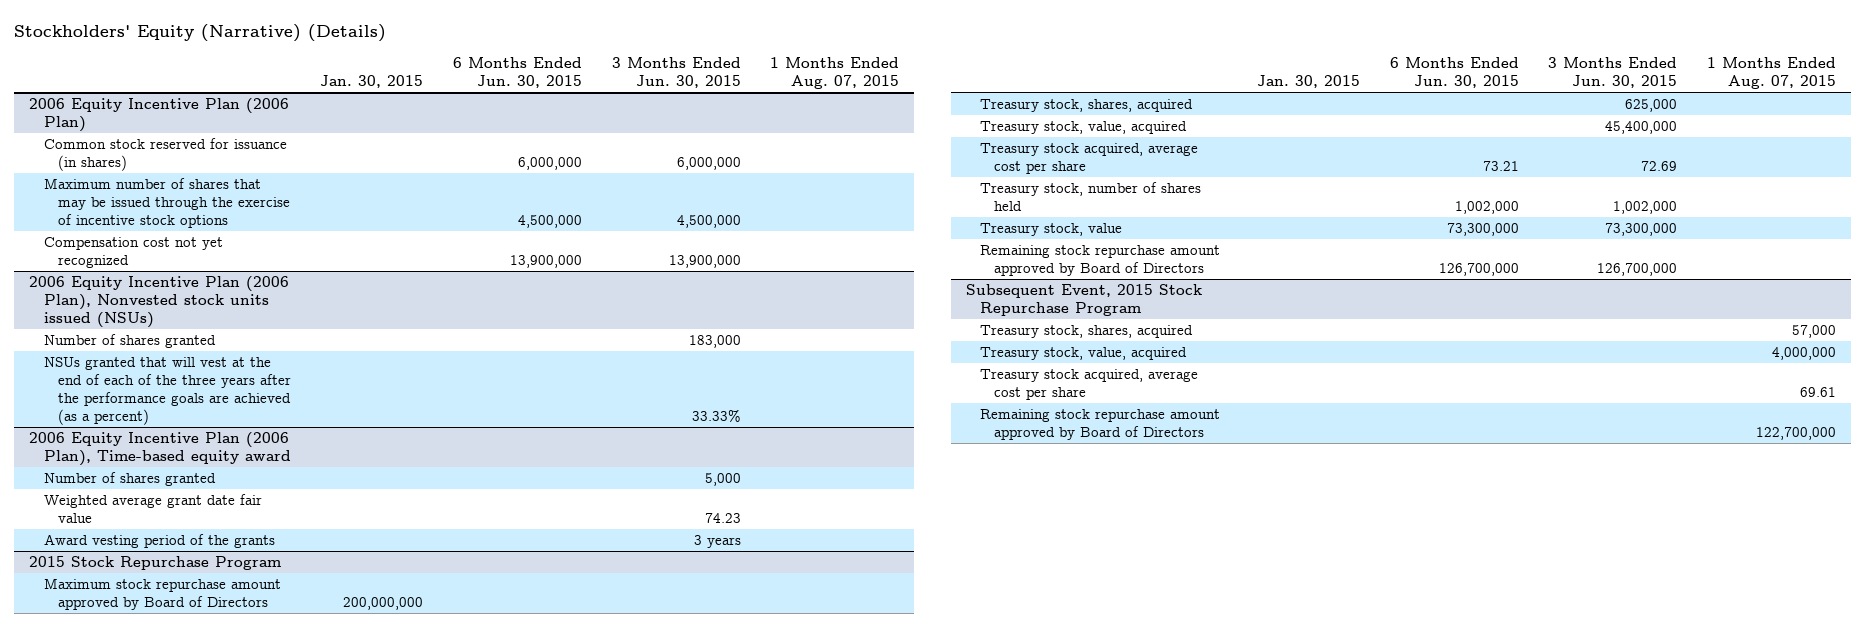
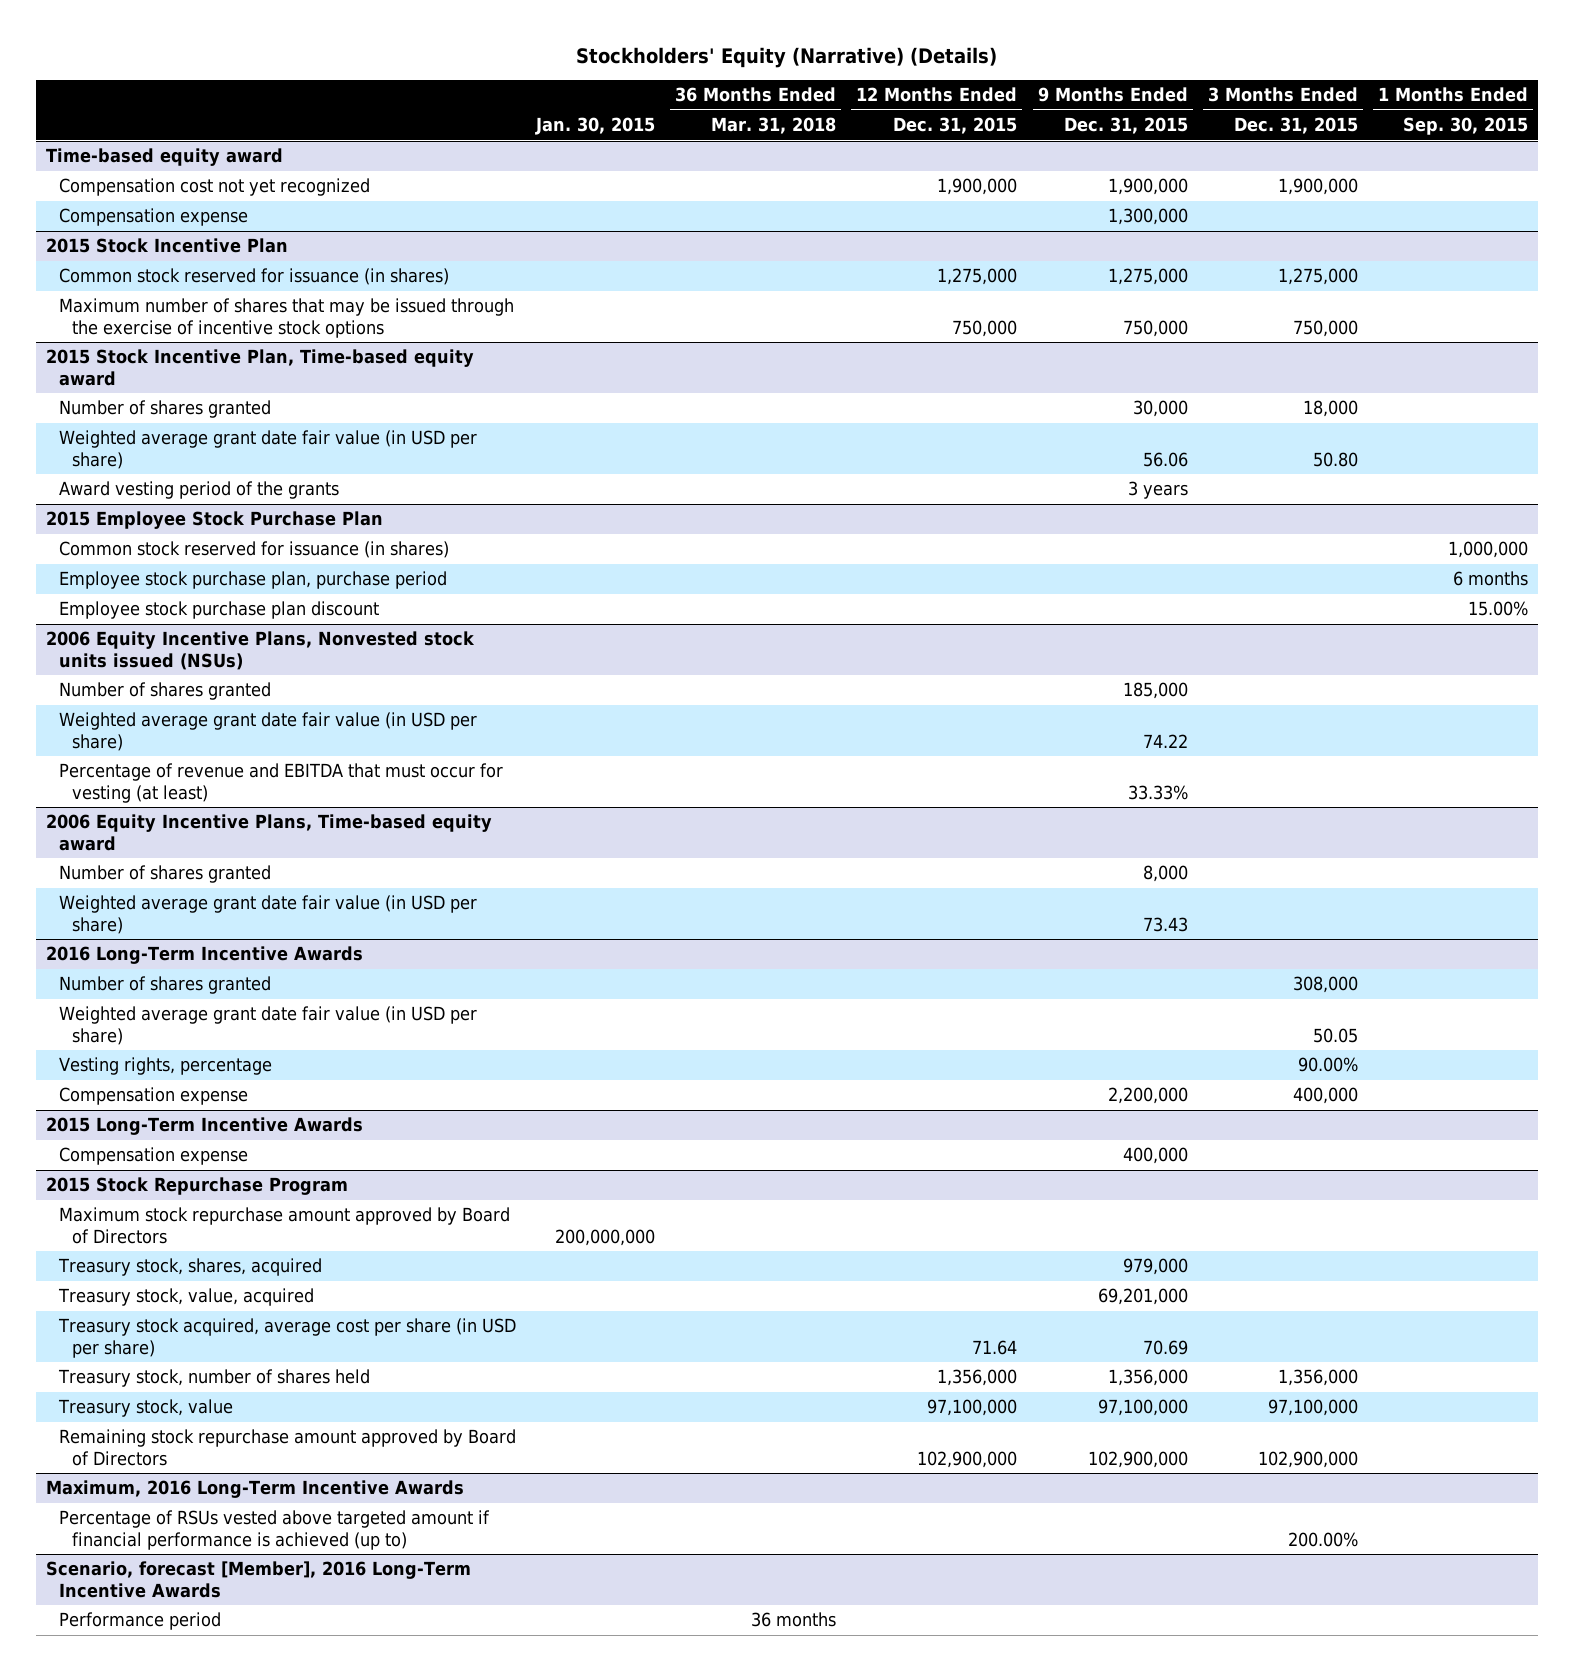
- | Jan. 30, 2015 | 6 Months Ended Jun. 30, 2015 | 3 Months Ended Jun. 30, 2015 | 1 Months Ended Aug. 07, 2015
+ | Jan. 30, 2015 | 36 Months Ended Mar. 31, 2018 | 12 Months Ended Dec. 31, 2015 | 9 Months Ended Dec. 31, 2015 | 3 Months Ended Dec. 31, 2015 | 1 Months Ended Sep. 30, 2015
- 2006 Equity Incentive Plan (2006 Plan)
- Common stock reserved for issuance (in shares) | | 6,000,000 | 6,000,000 |
- Maximum number of shares that may be issued through the exercise of incentive stock options | | 4,500,000 | 4,500,000 |
- Compensation cost not yet recognized | | 13,900,000 | 13,900,000 |
- 2006 Equity Incentive Plan (2006 Plan), Nonvested stock units issued (NSUs)
+ Time-based equity award
+ Compensation cost not yet recognized | | | 1,900,000 | 1,900,000 | 1,900,000 |
+ Compensation expense | | | | 1,300,000 | |
+ 2015 Stock Incentive Plan
+ Common stock reserved for issuance (in shares) | | | 1,275,000 | 1,275,000 | 1,275,000 |
+ Maximum number of shares that may be issued through the exercise of incentive stock options | | | 750,000 | 750,000 | 750,000 |
+ 2015 Stock Incentive Plan, Time-based equity award
+ Number of shares granted | | | | 30,000 | 18,000 |
+ Weighted average grant date fair value (in USD per share) | | | | 56.06 | 50.80 |
+ Award vesting period of the grants | | | | 3 years | |
+ 2015 Employee Stock Purchase Plan
+ Common stock reserved for issuance (in shares) | | | | | | 1,000,000
+ Employee stock purchase plan, purchase period | | | | | | 6 months
+ Employee stock purchase plan discount | | | | | | 15.00%
+ 2006 Equity Incentive Plans, Nonvested stock units issued (NSUs)
- NSUs granted that will vest at the end of each of the three years after the performance goals are achieved (as a percent) | | | 33.33% |
- 2006 Equity Incentive Plan (2006 Plan), Time-based equity award
+ Weighted average grant date fair value (in USD per share) | | | | 74.22 | |
+ Percentage of revenue and EBITDA that must occur for vesting (at least) | | | | 33.33% | |
+ 2006 Equity Incentive Plans, Time-based equity award
- Weighted average grant date fair value | | | 74.23 |
- Award vesting period of the grants | | | 3 years |
+ Weighted average grant date fair value (in USD per share) | | | | 73.43 | |
+ 2016 Long-Term Incentive Awards
+ Number of shares granted | | | | | 308,000 |
+ Weighted average grant date fair value (in USD per share) | | | | | 50.05 |
+ Vesting rights, percentage | | | | | 90.00% |
+ Compensation expense | | | | 2,200,000 | 400,000 |
+ 2015 Long-Term Incentive Awards
+ Compensation expense | | | | 400,000 | |
@ 2015 Stock Repurchase Program
- Treasury stock acquired, average cost per share | | 73.21 | 72.69 |
+ Treasury stock acquired, average cost per share (in USD per share) | | | 71.64 | 70.69 | |
- Subsequent Event, 2015 Stock Repurchase Program
- Treasury stock, shares, acquired | | | | 57,000
- Treasury stock, value, acquired | | | | 4,000,000
- Treasury stock acquired, average cost per share | | | | 69.61
- Remaining stock repurchase amount approved by Board of Directors | | | | 122,700,000
+ Maximum, 2016 Long-Term Incentive Awards
+ Percentage of RSUs vested above targeted amount if financial performance is achieved (up to) | | | | | 200.00% |
+ Scenario, forecast [Member], 2016 Long-Term Incentive Awards
+ Performance period | | 36 months | | | |

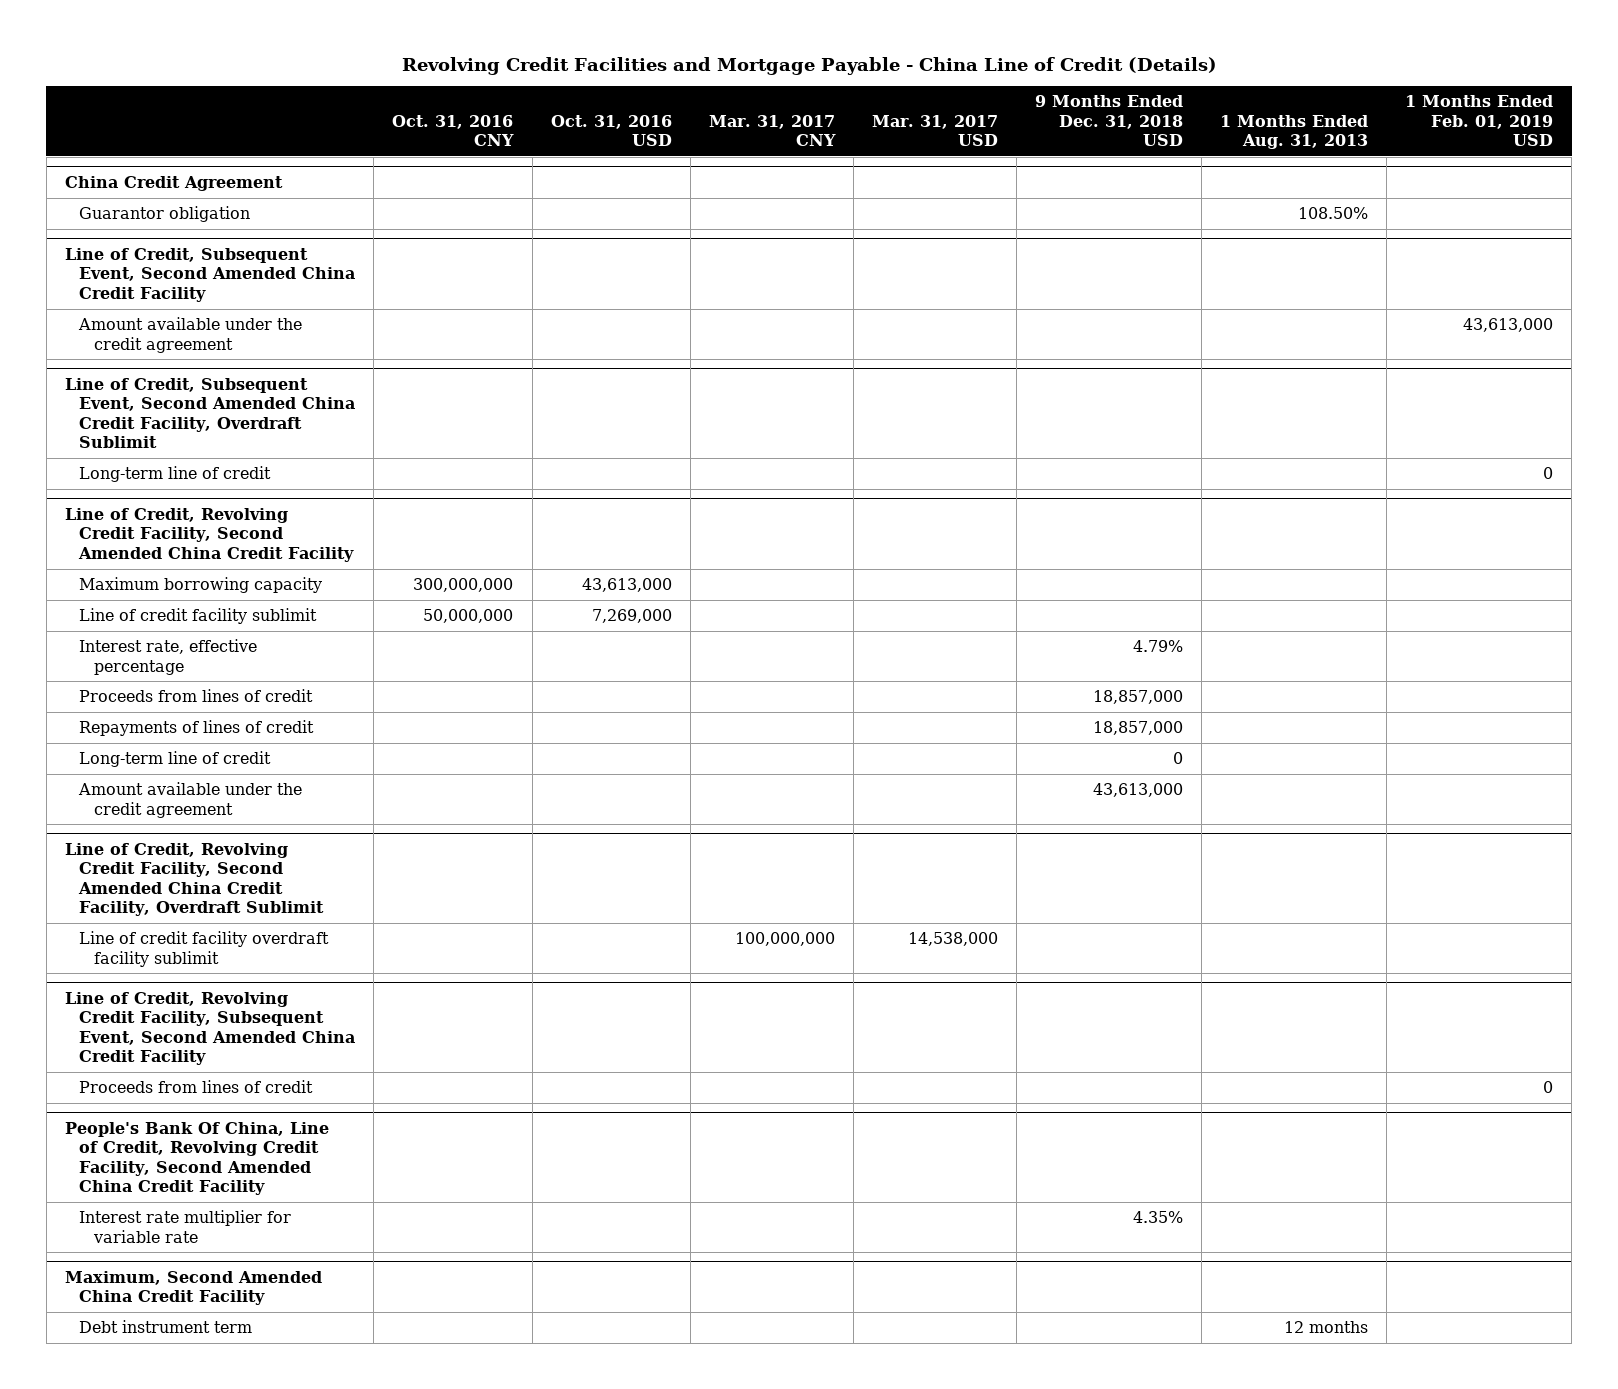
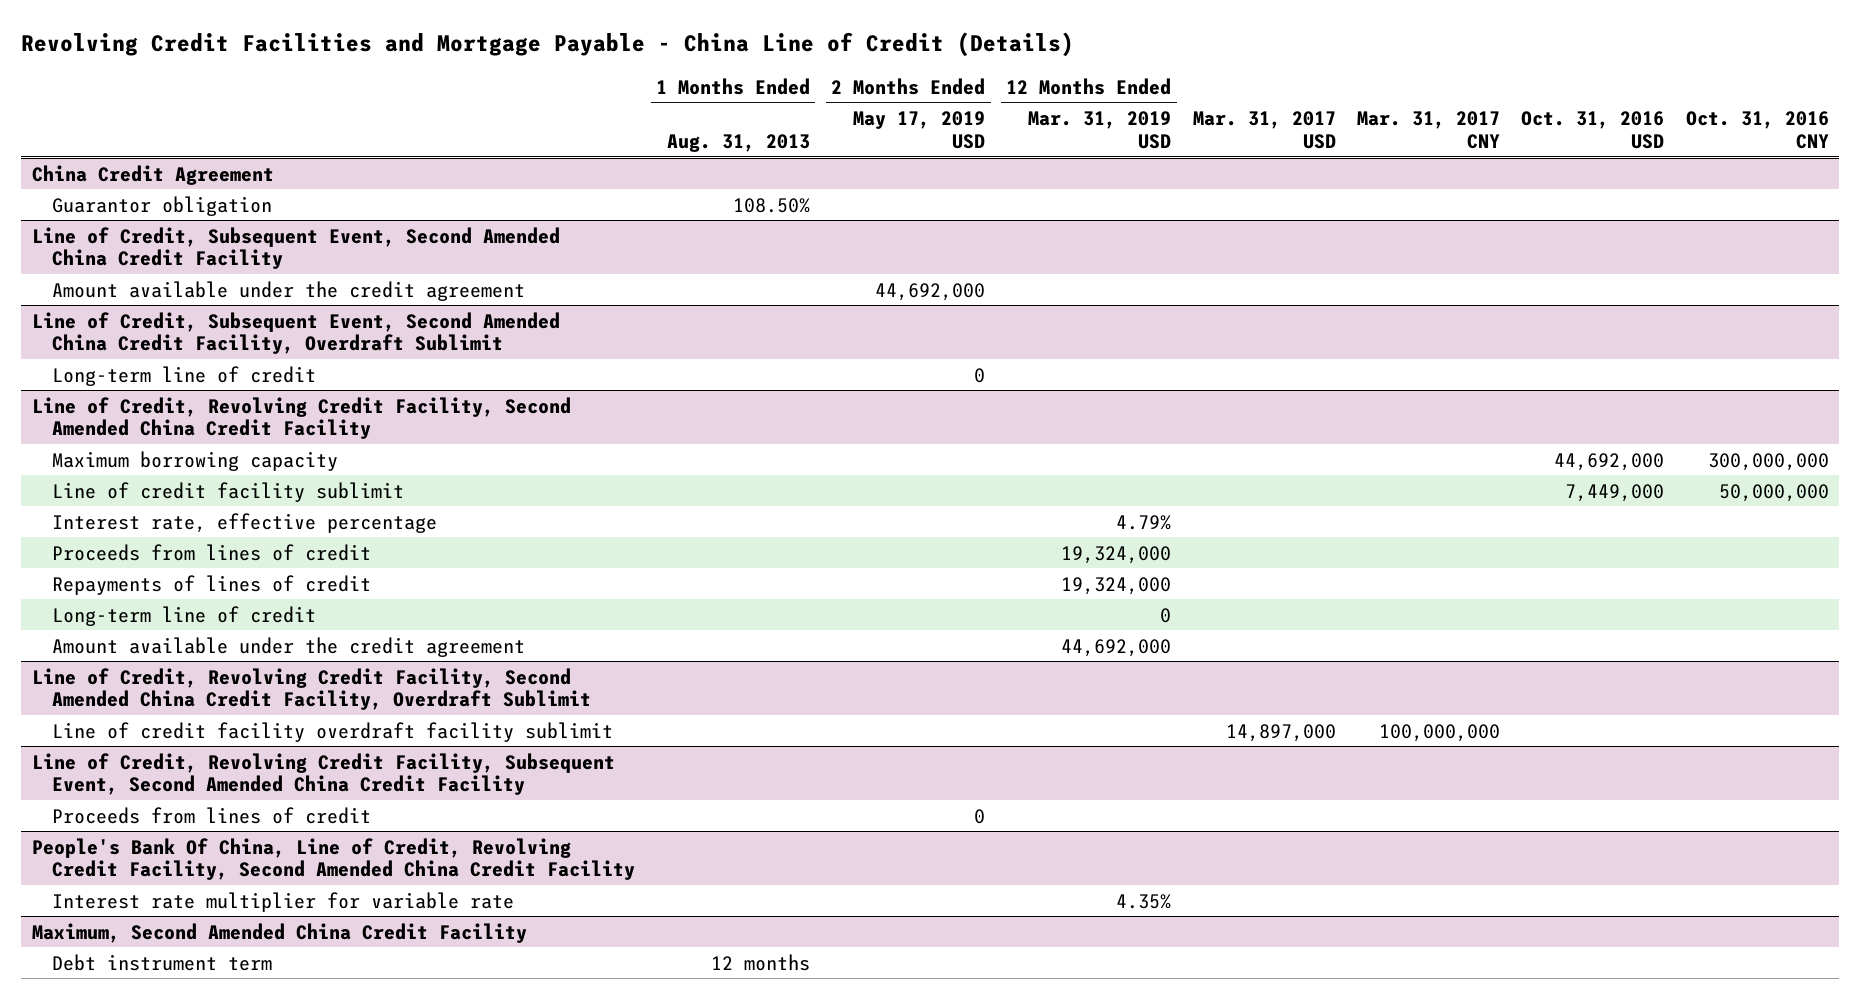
- | Oct. 31, 2016 CNY | Oct. 31, 2016 USD | Mar. 31, 2017 CNY | Mar. 31, 2017 USD | 9 Months Ended Dec. 31, 2018 USD | 1 Months Ended Aug. 31, 2013 | 1 Months Ended Feb. 01, 2019 USD
+ | 1 Months Ended Aug. 31, 2013 | 2 Months Ended May 17, 2019 USD | 12 Months Ended Mar. 31, 2019 USD | Mar. 31, 2017 USD | Mar. 31, 2017 CNY | Oct. 31, 2016 USD | Oct. 31, 2016 CNY
@ Line of Credit, Revolving Credit Facility, Second Amended China Credit Facility
- Maximum borrowing capacity | 300,000,000 | 43,613,000 | | | | |
- Line of credit facility sublimit | 50,000,000 | 7,269,000 | | | | |
+ Maximum borrowing capacity | | | | | | 44,692,000 | 300,000,000
+ Line of credit facility sublimit | | | | | | 7,449,000 | 50,000,000
@ Line of Credit, Revolving Credit Facility, Second Amended China Credit Facility, Overdraft Sublimit
- Line of credit facility overdraft facility sublimit | | | 100,000,000 | 14,538,000 | | |
+ Line of credit facility overdraft facility sublimit | | | | 14,897,000 | 100,000,000 | |

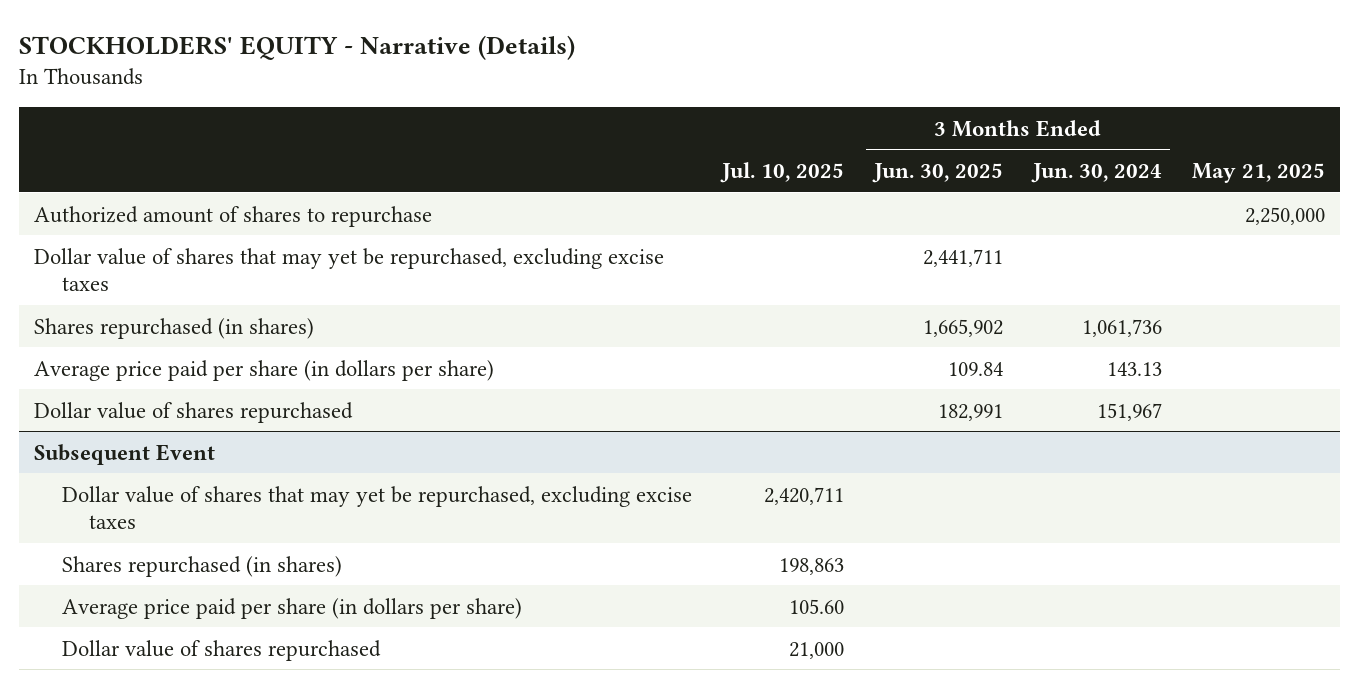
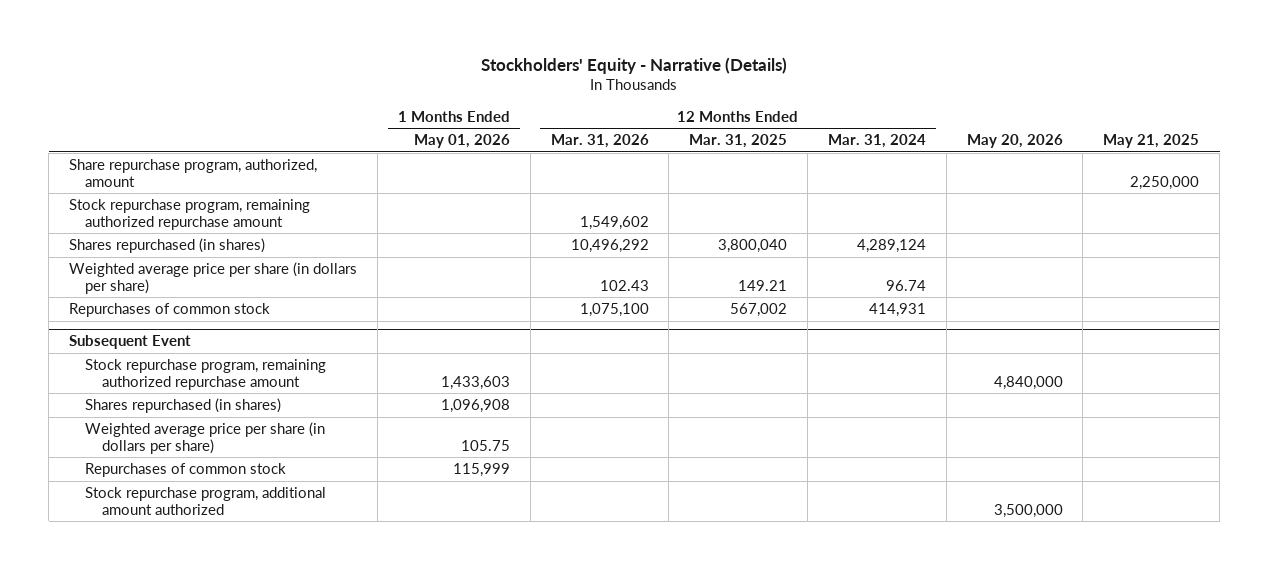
- STOCKHOLDERS' EQUITY - Narrative (Details)
+ Stockholders' Equity - Narrative (Details)
- | Jul. 10, 2025 | 3 Months Ended Jun. 30, 2025 | 3 Months Ended Jun. 30, 2024 | May 21, 2025
+ | 1 Months Ended May 01, 2026 | 12 Months Ended Mar. 31, 2026 | 12 Months Ended Mar. 31, 2025 | 12 Months Ended Mar. 31, 2024 | May 20, 2026 | May 21, 2025
- Authorized amount of shares to repurchase | | | | 2,250,000
- Dollar value of shares that may yet be repurchased, excluding excise taxes | | 2,441,711 | |
+ Share repurchase program, authorized, amount | | | | | | 2,250,000
+ Stock repurchase program, remaining authorized repurchase amount | | 1,549,602 | | | |
- Average price paid per share (in dollars per share) | | 109.84 | 143.13 |
- Dollar value of shares repurchased | | 182,991 | 151,967 |
+ Weighted average price per share (in dollars per share) | | 102.43 | 149.21 | 96.74 | |
+ Repurchases of common stock | | 1,075,100 | 567,002 | 414,931 | |
@ Subsequent Event
- Dollar value of shares that may yet be repurchased, excluding excise taxes | 2,420,711 | | |
+ Stock repurchase program, remaining authorized repurchase amount | 1,433,603 | | | | 4,840,000 |
- Average price paid per share (in dollars per share) | 105.60 | | |
- Dollar value of shares repurchased | 21,000 | | |
+ Weighted average price per share (in dollars per share) | 105.75 | | | | |
+ Repurchases of common stock | 115,999 | | | | |
+ Stock repurchase program, additional amount authorized | | | | | 3,500,000 |

